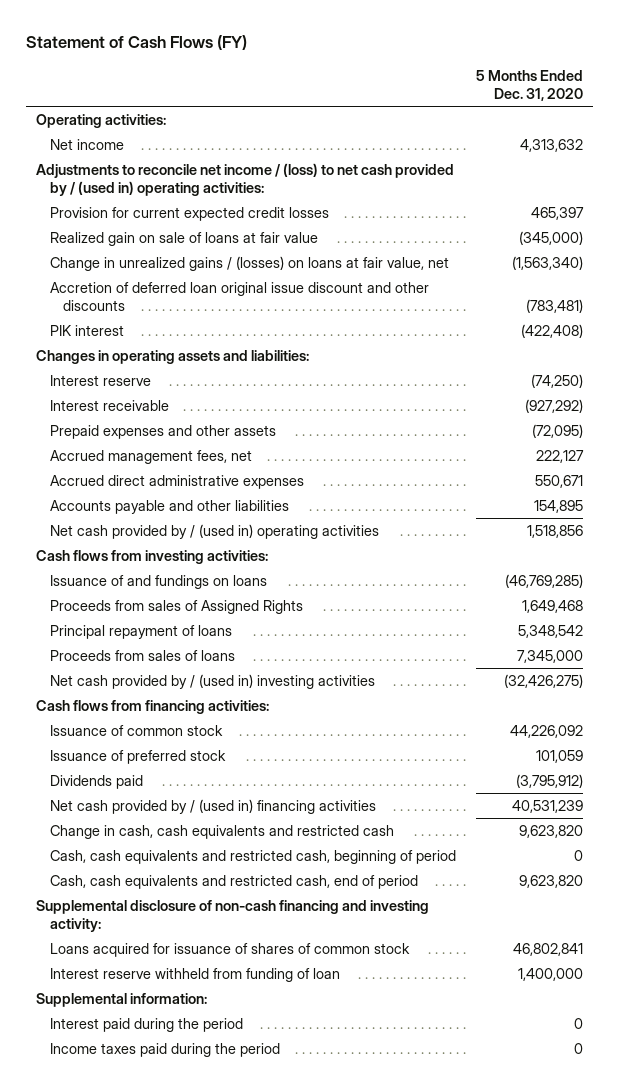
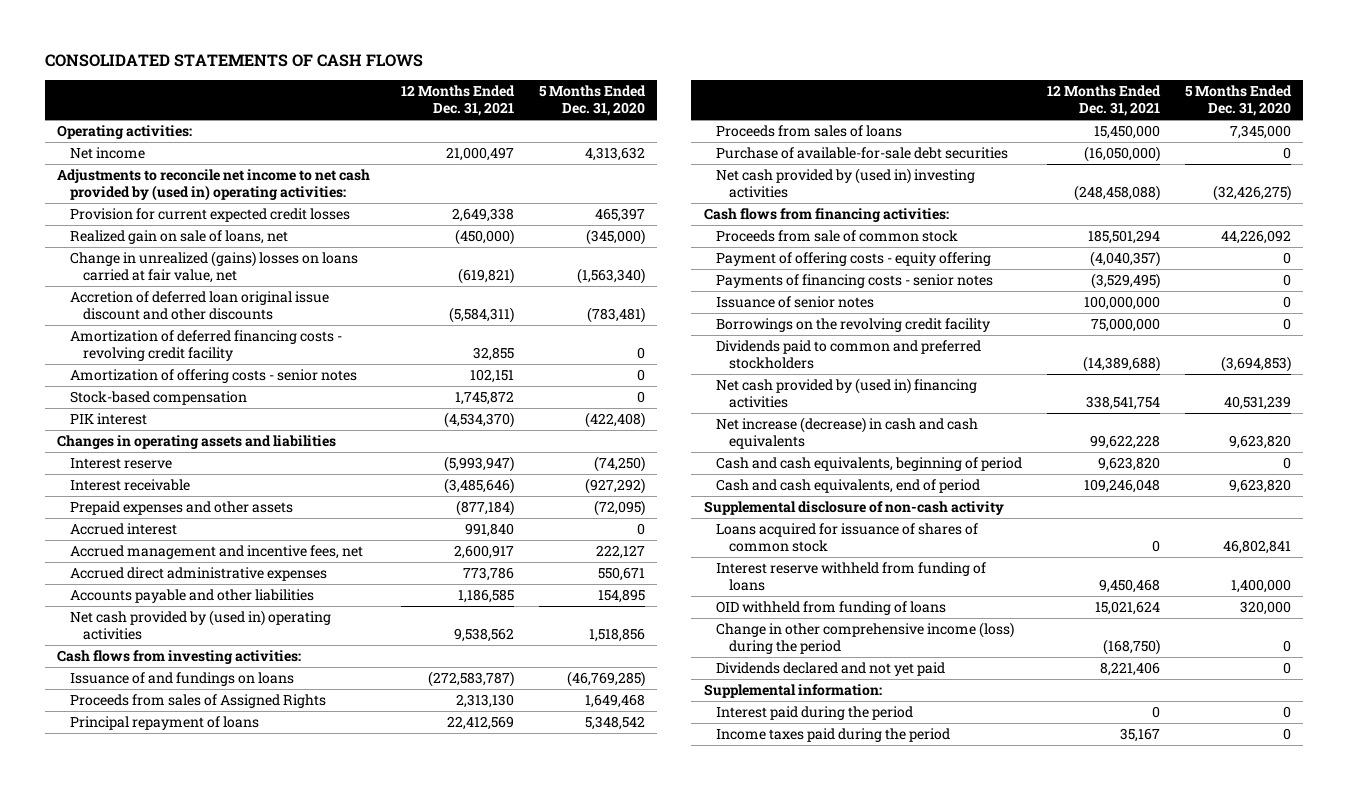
- Statement of Cash Flows (FY)
+ CONSOLIDATED STATEMENTS OF CASH FLOWS
- | 5 Months Ended Dec. 31, 2020
+ | 12 Months Ended Dec. 31, 2021 | 5 Months Ended Dec. 31, 2020
- Adjustments to reconcile net income / (loss) to net cash provided by / (used in) operating activities:
+ Adjustments to reconcile net income to net cash provided by (used in) operating activities:
- Realized gain on sale of loans at fair value | (345,000)
- Change in unrealized gains / (losses) on loans at fair value, net | (1,563,340)
+ Realized gain on sale of loans, net | (450,000) | (345,000)
+ Change in unrealized (gains) losses on loans carried at fair value, net | (619,821) | (1,563,340)
+ Amortization of deferred financing costs - revolving credit facility | 32,855 | 0
+ Amortization of offering costs - senior notes | 102,151 | 0
+ Stock-based compensation | 1,745,872 | 0
- Changes in operating assets and liabilities:
+ Changes in operating assets and liabilities
- Accrued management fees, net | 222,127
+ Accrued interest | 991,840 | 0
+ Accrued management and incentive fees, net | 2,600,917 | 222,127
- Net cash provided by / (used in) operating activities | 1,518,856
+ Net cash provided by (used in) operating activities | 9,538,562 | 1,518,856
- Net cash provided by / (used in) investing activities | (32,426,275)
+ Purchase of available-for-sale debt securities | (16,050,000) | 0
+ Net cash provided by (used in) investing activities | (248,458,088) | (32,426,275)
- Issuance of common stock | 44,226,092
- Issuance of preferred stock | 101,059
- Dividends paid | (3,795,912)
- Net cash provided by / (used in) financing activities | 40,531,239
- Change in cash, cash equivalents and restricted cash | 9,623,820
- Cash, cash equivalents and restricted cash, beginning of period | 0
- Cash, cash equivalents and restricted cash, end of period | 9,623,820
- Supplemental disclosure of non-cash financing and investing activity:
+ Proceeds from sale of common stock | 185,501,294 | 44,226,092
+ Payment of offering costs - equity offering | (4,040,357) | 0
+ Payments of financing costs - senior notes | (3,529,495) | 0
+ Issuance of senior notes | 100,000,000 | 0
+ Borrowings on the revolving credit facility | 75,000,000 | 0
+ Dividends paid to common and preferred stockholders | (14,389,688) | (3,694,853)
+ Net cash provided by (used in) financing activities | 338,541,754 | 40,531,239
+ Net increase (decrease) in cash and cash equivalents | 99,622,228 | 9,623,820
+ Cash and cash equivalents, beginning of period | 9,623,820 | 0
+ Cash and cash equivalents, end of period | 109,246,048 | 9,623,820
+ Supplemental disclosure of non-cash activity
- Interest reserve withheld from funding of loan | 1,400,000
+ Interest reserve withheld from funding of loans | 9,450,468 | 1,400,000
+ OID withheld from funding of loans | 15,021,624 | 320,000
+ Change in other comprehensive income (loss) during the period | (168,750) | 0
+ Dividends declared and not yet paid | 8,221,406 | 0

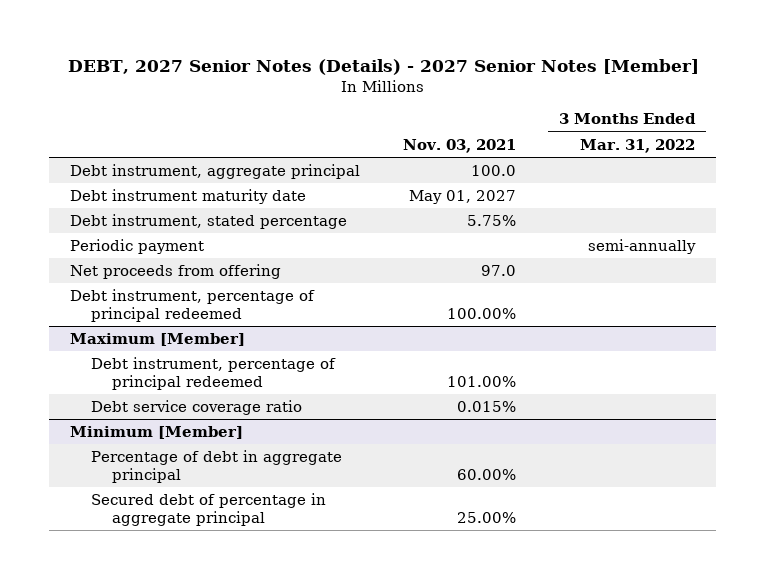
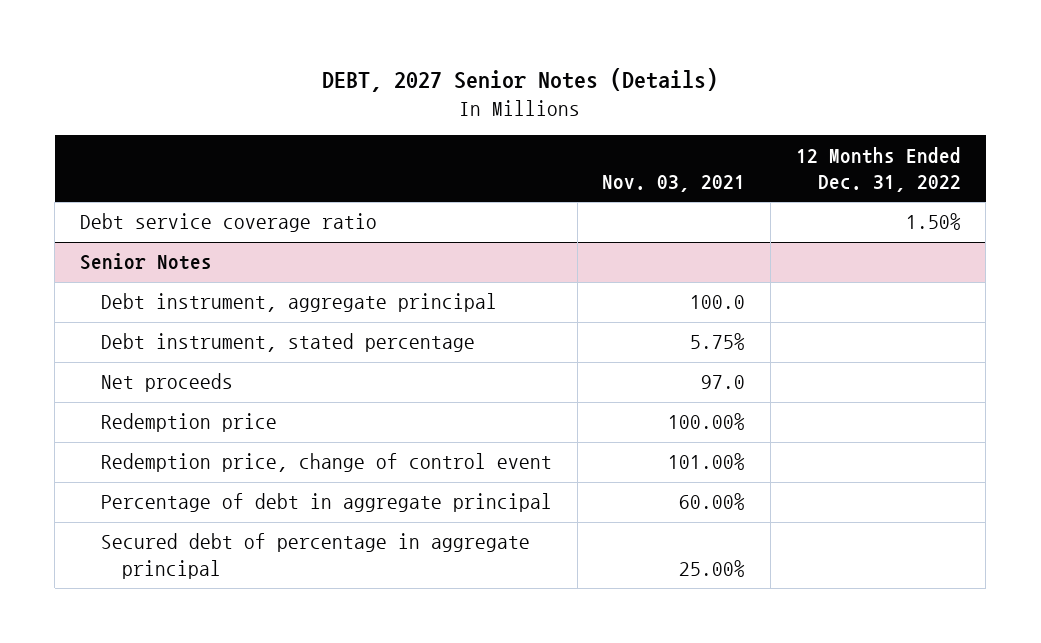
- DEBT, 2027 Senior Notes (Details) - 2027 Senior Notes [Member]
+ DEBT, 2027 Senior Notes (Details)
- | Nov. 03, 2021 | 3 Months Ended Mar. 31, 2022
+ | Nov. 03, 2021 | 12 Months Ended Dec. 31, 2022
+ Debt service coverage ratio | | 1.50%
+ Senior Notes
- Debt instrument maturity date | May 01, 2027 |
- Periodic payment | | semi-annually
- Net proceeds from offering | 97.0 |
- Debt instrument, percentage of principal redeemed | 100.00% |
- Maximum [Member]
- Debt instrument, percentage of principal redeemed | 101.00% |
- Debt service coverage ratio | 0.015% |
- Minimum [Member]
+ Net proceeds | 97.0 |
+ Redemption price | 100.00% |
+ Redemption price, change of control event | 101.00% |

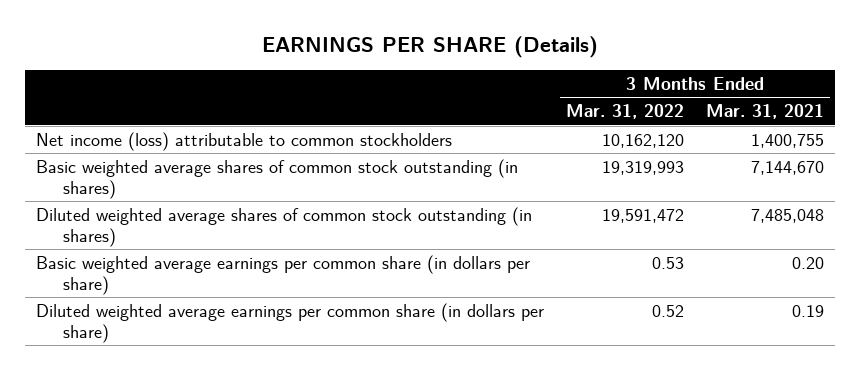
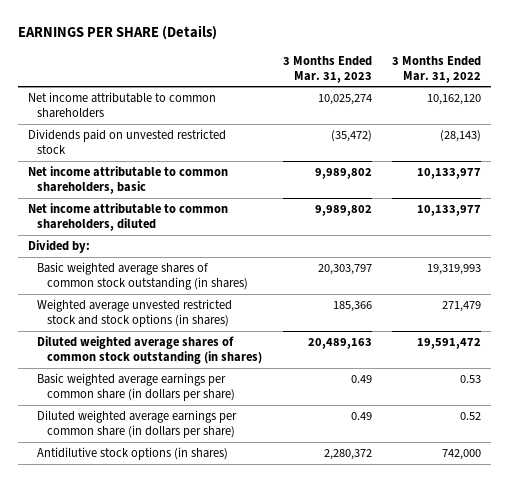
- | 3 Months Ended Mar. 31, 2022 | 3 Months Ended Mar. 31, 2021
+ | 3 Months Ended Mar. 31, 2023 | 3 Months Ended Mar. 31, 2022
- Net income (loss) attributable to common stockholders | 10,162,120 | 1,400,755
+ Net income attributable to common shareholders | 10,025,274 | 10,162,120
+ Dividends paid on unvested restricted stock | (35,472) | (28,143)
+ Net income attributable to common shareholders, basic | 9,989,802 | 10,133,977
+ Net income attributable to common shareholders, diluted | 9,989,802 | 10,133,977
+ Divided by:
+ Weighted average unvested restricted stock and stock options (in shares) | 185,366 | 271,479
+ Antidilutive stock options (in shares) | 2,280,372 | 742,000

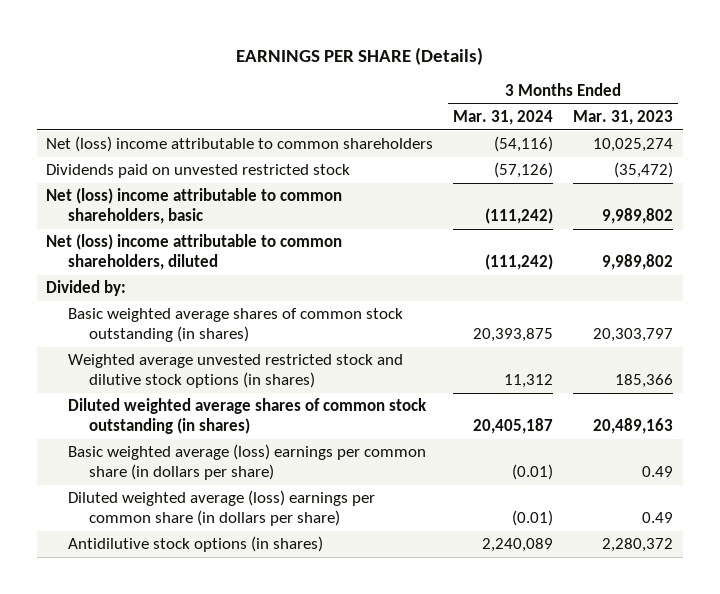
- | 3 Months Ended Mar. 31, 2023 | 3 Months Ended Mar. 31, 2022
+ | 3 Months Ended Mar. 31, 2024 | 3 Months Ended Mar. 31, 2023
- Net income attributable to common shareholders | 10,025,274 | 10,162,120
+ Net (loss) income attributable to common shareholders | (54,116) | 10,025,274
- Net income attributable to common shareholders, basic | 9,989,802 | 10,133,977
- Net income attributable to common shareholders, diluted | 9,989,802 | 10,133,977
+ Net (loss) income attributable to common shareholders, basic | (111,242) | 9,989,802
+ Net (loss) income attributable to common shareholders, diluted | (111,242) | 9,989,802
- Weighted average unvested restricted stock and stock options (in shares) | 185,366 | 271,479
+ Weighted average unvested restricted stock and dilutive stock options (in shares) | 11,312 | 185,366
- Basic weighted average earnings per common share (in dollars per share) | 0.49 | 0.53
- Diluted weighted average earnings per common share (in dollars per share) | 0.49 | 0.52
+ Basic weighted average (loss) earnings per common share (in dollars per share) | (0.01) | 0.49
+ Diluted weighted average (loss) earnings per common share (in dollars per share) | (0.01) | 0.49

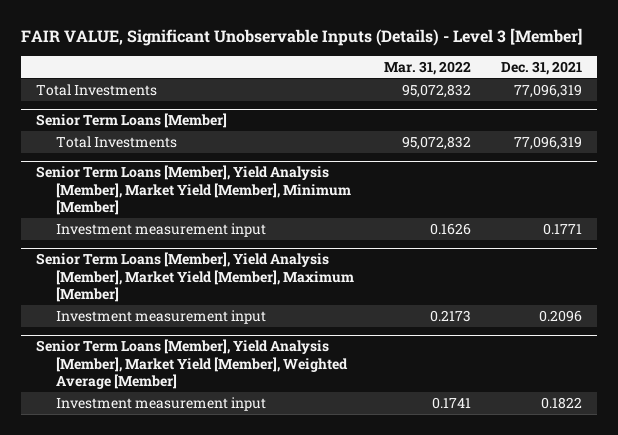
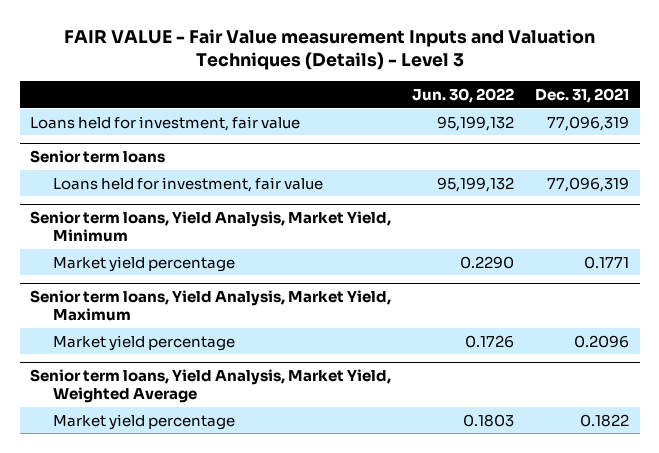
- FAIR VALUE, Significant Unobservable Inputs (Details) - Level 3 [Member]
+ FAIR VALUE - Fair Value measurement Inputs and Valuation Techniques (Details) - Level 3
- | Mar. 31, 2022 | Dec. 31, 2021
+ | Jun. 30, 2022 | Dec. 31, 2021
- Total Investments | 95,072,832 | 77,096,319
- Senior Term Loans [Member]
- Total Investments | 95,072,832 | 77,096,319
- Senior Term Loans [Member], Yield Analysis [Member], Market Yield [Member], Minimum [Member]
- Investment measurement input | 0.1626 | 0.1771
- Senior Term Loans [Member], Yield Analysis [Member], Market Yield [Member], Maximum [Member]
- Investment measurement input | 0.2173 | 0.2096
- Senior Term Loans [Member], Yield Analysis [Member], Market Yield [Member], Weighted Average [Member]
- Investment measurement input | 0.1741 | 0.1822
+ Loans held for investment, fair value | 95,199,132 | 77,096,319
+ Senior term loans
+ Loans held for investment, fair value | 95,199,132 | 77,096,319
+ Senior term loans, Yield Analysis, Market Yield, Minimum
+ Market yield percentage | 0.2290 | 0.1771
+ Senior term loans, Yield Analysis, Market Yield, Maximum
+ Market yield percentage | 0.1726 | 0.2096
+ Senior term loans, Yield Analysis, Market Yield, Weighted Average
+ Market yield percentage | 0.1803 | 0.1822

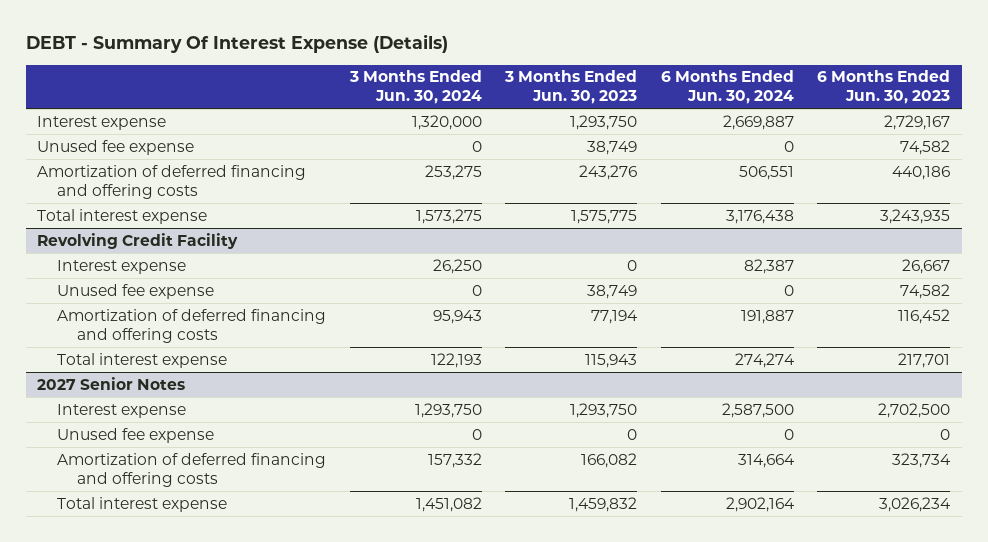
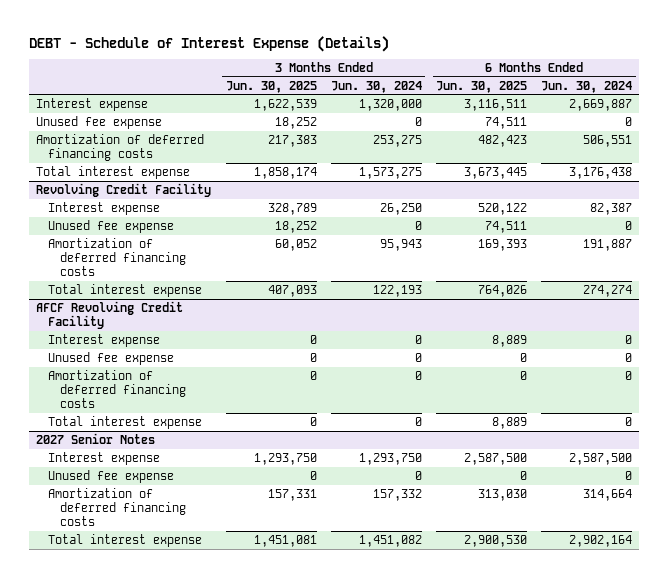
- DEBT - Summary Of Interest Expense (Details)
+ DEBT - Schedule of Interest Expense (Details)
- | 3 Months Ended Jun. 30, 2024 | 3 Months Ended Jun. 30, 2023 | 6 Months Ended Jun. 30, 2024 | 6 Months Ended Jun. 30, 2023
+ | 3 Months Ended Jun. 30, 2025 | 3 Months Ended Jun. 30, 2024 | 6 Months Ended Jun. 30, 2025 | 6 Months Ended Jun. 30, 2024
- Amortization of deferred financing and offering costs | 253,275 | 243,276 | 506,551 | 440,186
+ Amortization of deferred financing costs | 217,383 | 253,275 | 482,423 | 506,551
@ Revolving Credit Facility
- Amortization of deferred financing and offering costs | 95,943 | 77,194 | 191,887 | 116,452
+ Amortization of deferred financing costs | 60,052 | 95,943 | 169,393 | 191,887
+ AFCF Revolving Credit Facility
+ Interest expense | 0 | 0 | 8,889 | 0
+ Unused fee expense | 0 | 0 | 0 | 0
+ Amortization of deferred financing costs | 0 | 0 | 0 | 0
+ Total interest expense | 0 | 0 | 8,889 | 0
@ 2027 Senior Notes
- Amortization of deferred financing and offering costs | 157,332 | 166,082 | 314,664 | 323,734
+ Amortization of deferred financing costs | 157,331 | 157,332 | 313,030 | 314,664

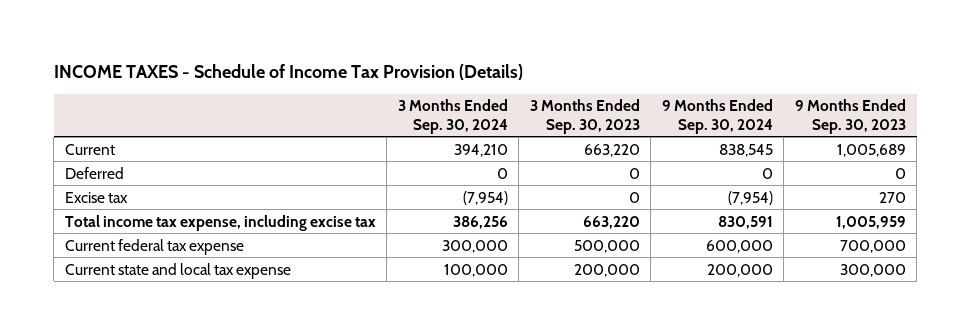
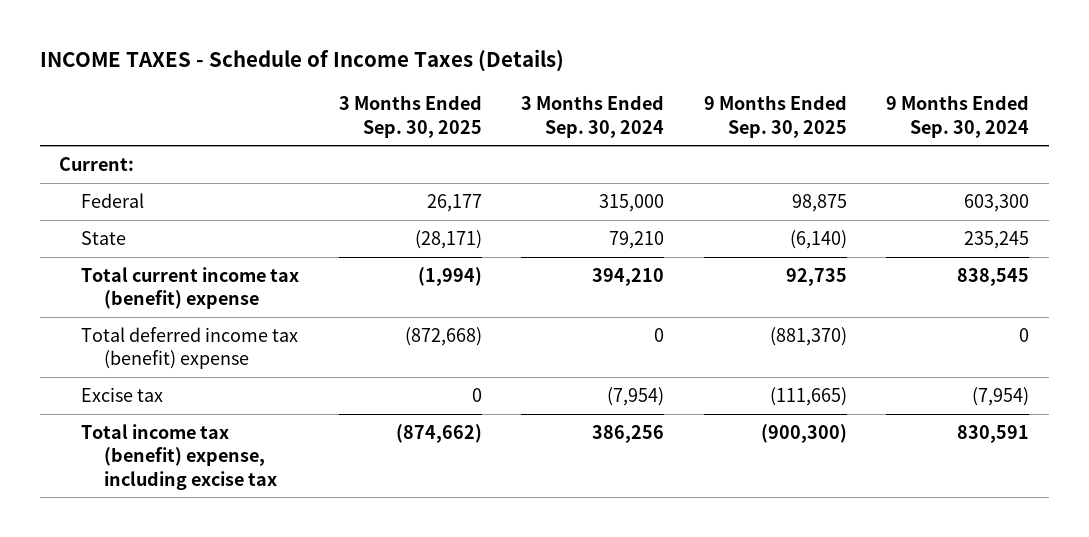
- INCOME TAXES - Schedule of Income Tax Provision (Details)
+ INCOME TAXES - Schedule of Income Taxes (Details)
- | 3 Months Ended Sep. 30, 2024 | 3 Months Ended Sep. 30, 2023 | 9 Months Ended Sep. 30, 2024 | 9 Months Ended Sep. 30, 2023
+ | 3 Months Ended Sep. 30, 2025 | 3 Months Ended Sep. 30, 2024 | 9 Months Ended Sep. 30, 2025 | 9 Months Ended Sep. 30, 2024
- Current | 394,210 | 663,220 | 838,545 | 1,005,689
- Deferred | 0 | 0 | 0 | 0
+ Current:
+ Federal | 26,177 | 315,000 | 98,875 | 603,300
+ State | (28,171) | 79,210 | (6,140) | 235,245
+ Total current income tax (benefit) expense | (1,994) | 394,210 | 92,735 | 838,545
+ Total deferred income tax (benefit) expense | (872,668) | 0 | (881,370) | 0
- Total income tax expense, including excise tax | 386,256 | 663,220 | 830,591 | 1,005,959
- Current federal tax expense | 300,000 | 500,000 | 600,000 | 700,000
- Current state and local tax expense | 100,000 | 200,000 | 200,000 | 300,000
+ Total income tax (benefit) expense, including excise tax | (874,662) | 386,256 | (900,300) | 830,591

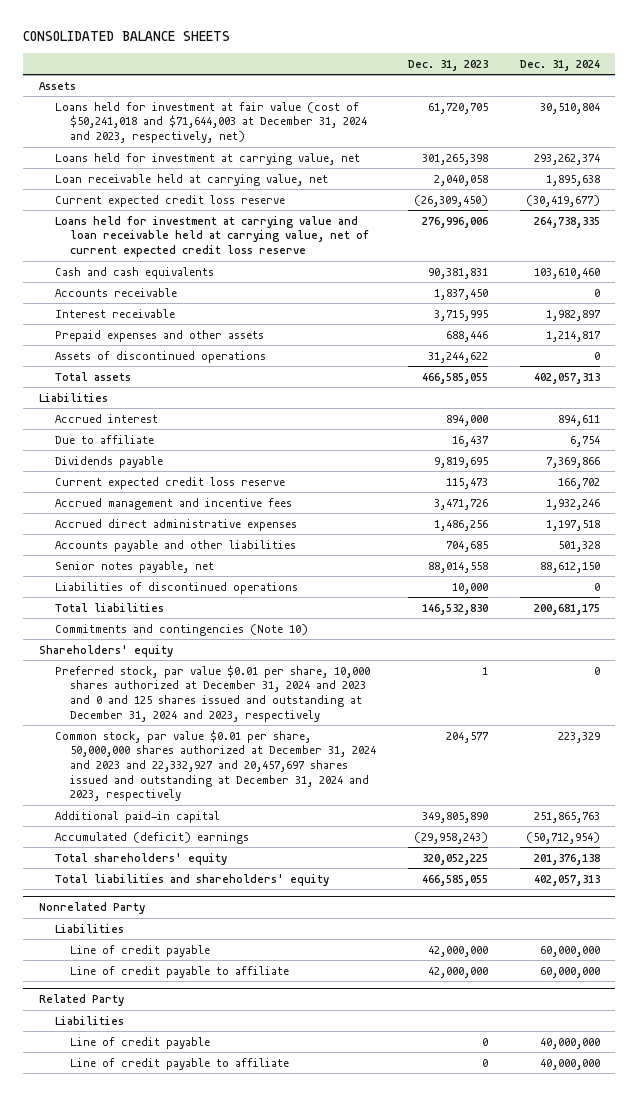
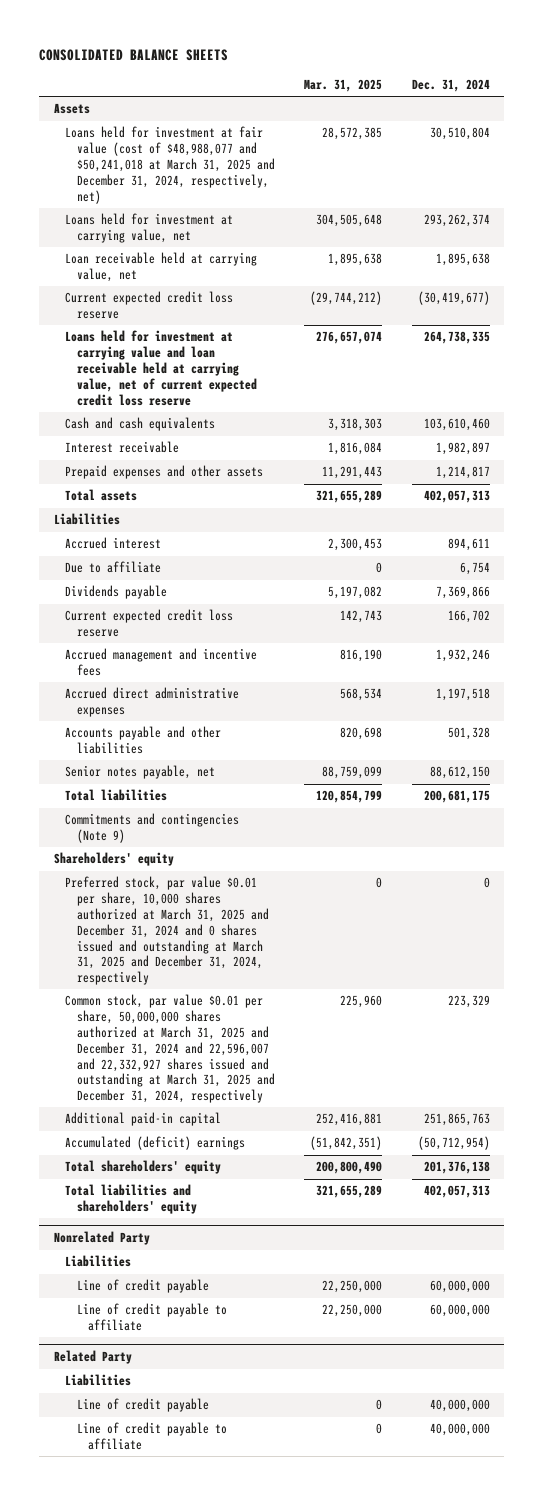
- | Dec. 31, 2023 | Dec. 31, 2024
+ | Mar. 31, 2025 | Dec. 31, 2024
- Loans held for investment at fair value (cost of $50,241,018 and $71,644,003 at December 31, 2024 and 2023, respectively, net) | 61,720,705 | 30,510,804
+ Loans held for investment at fair value (cost of $48,988,077 and $50,241,018 at March 31, 2025 and December 31, 2024, respectively, net) | 28,572,385 | 30,510,804
- Accounts receivable | 1,837,450 | 0
- Assets of discontinued operations | 31,244,622 | 0
- Liabilities of discontinued operations | 10,000 | 0
- Commitments and contingencies (Note 10)
+ Commitments and contingencies (Note 9)
- Preferred stock, par value $0.01 per share, 10,000 shares authorized at December 31, 2024 and 2023 and 0 and 125 shares issued and outstanding at December 31, 2024 and 2023, respectively | 1 | 0
- Common stock, par value $0.01 per share, 50,000,000 shares authorized at December 31, 2024 and 2023 and 22,332,927 and 20,457,697 shares issued and outstanding at December 31, 2024 and 2023, respectively | 204,577 | 223,329
+ Preferred stock, par value $0.01 per share, 10,000 shares authorized at March 31, 2025 and December 31, 2024 and 0 shares issued and outstanding at March 31, 2025 and December 31, 2024, respectively | 0 | 0
+ Common stock, par value $0.01 per share, 50,000,000 shares authorized at March 31, 2025 and December 31, 2024 and 22,596,007 and 22,332,927 shares issued and outstanding at March 31, 2025 and December 31, 2024, respectively | 225,960 | 223,329

